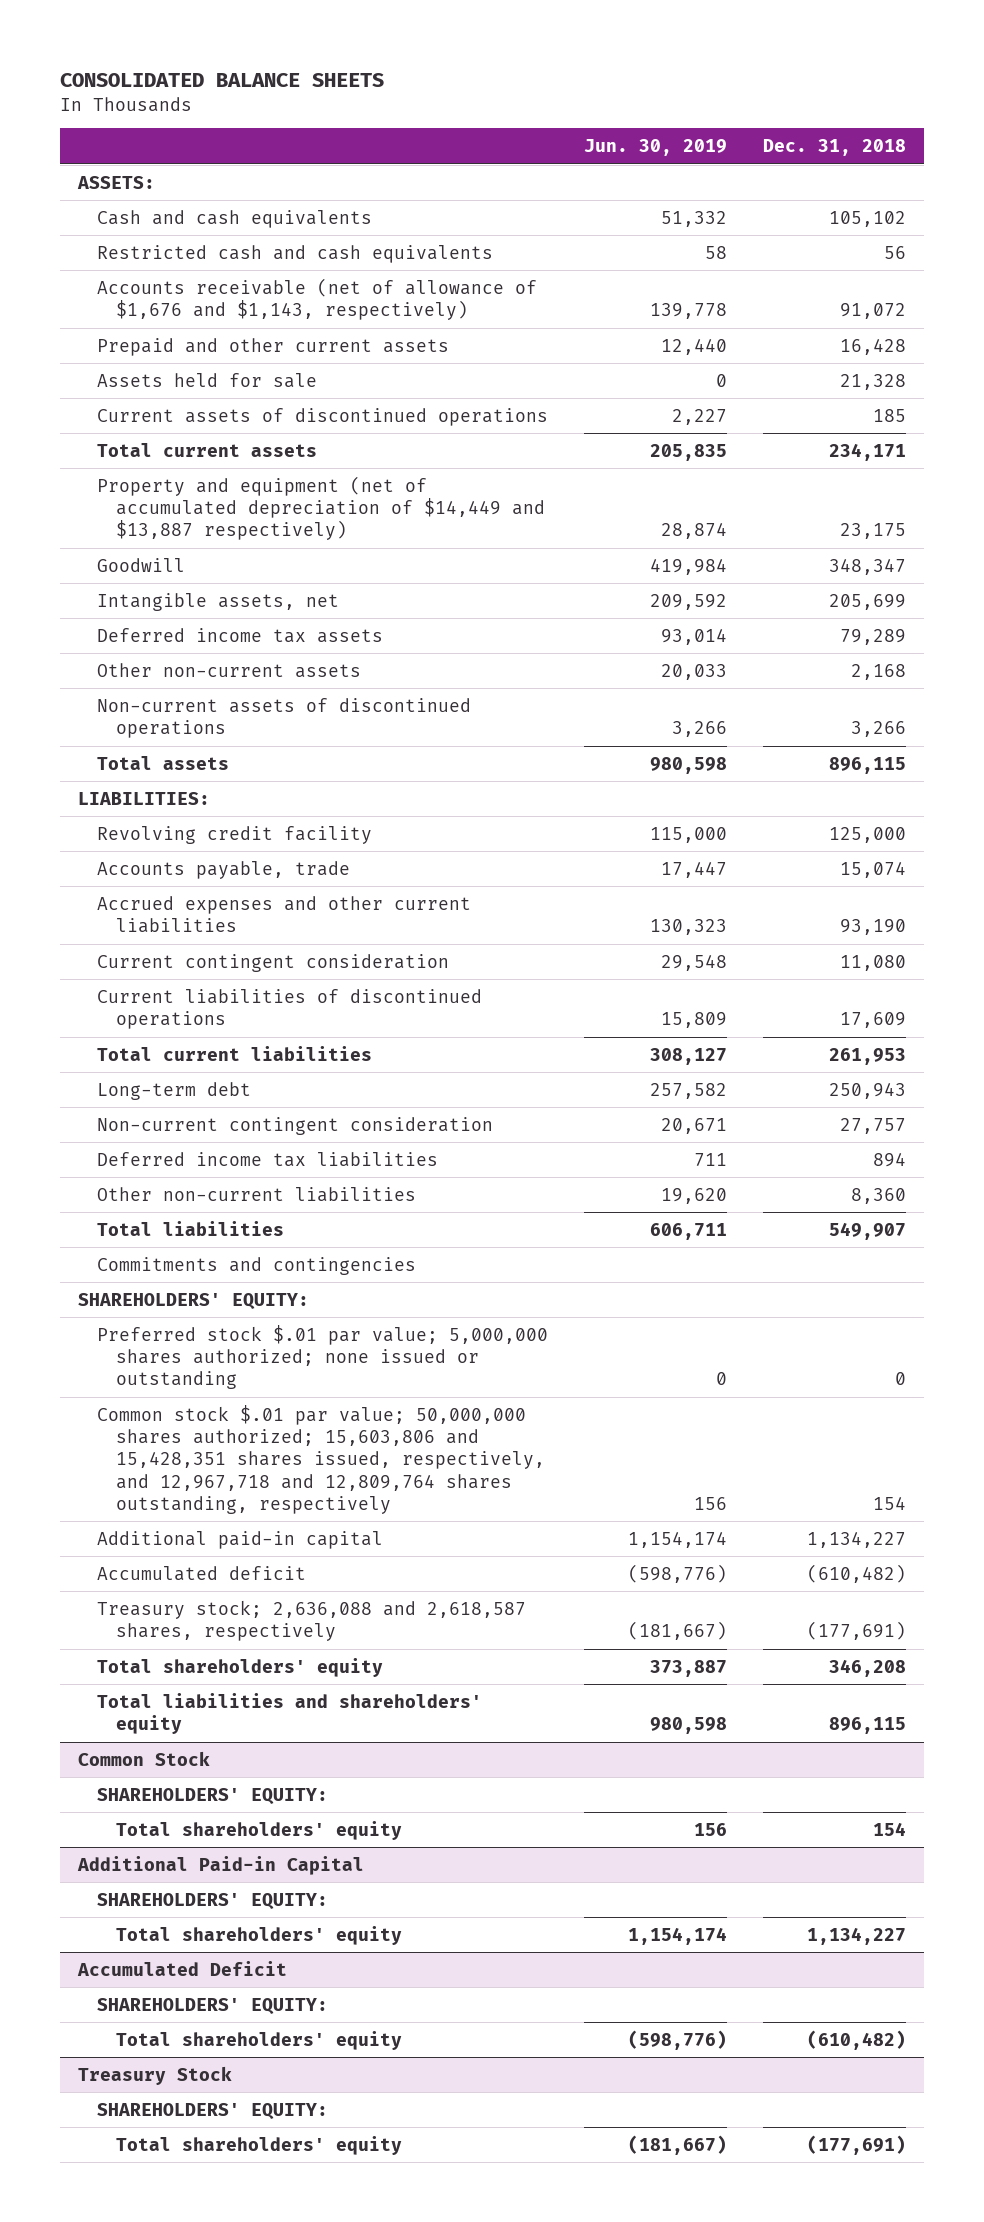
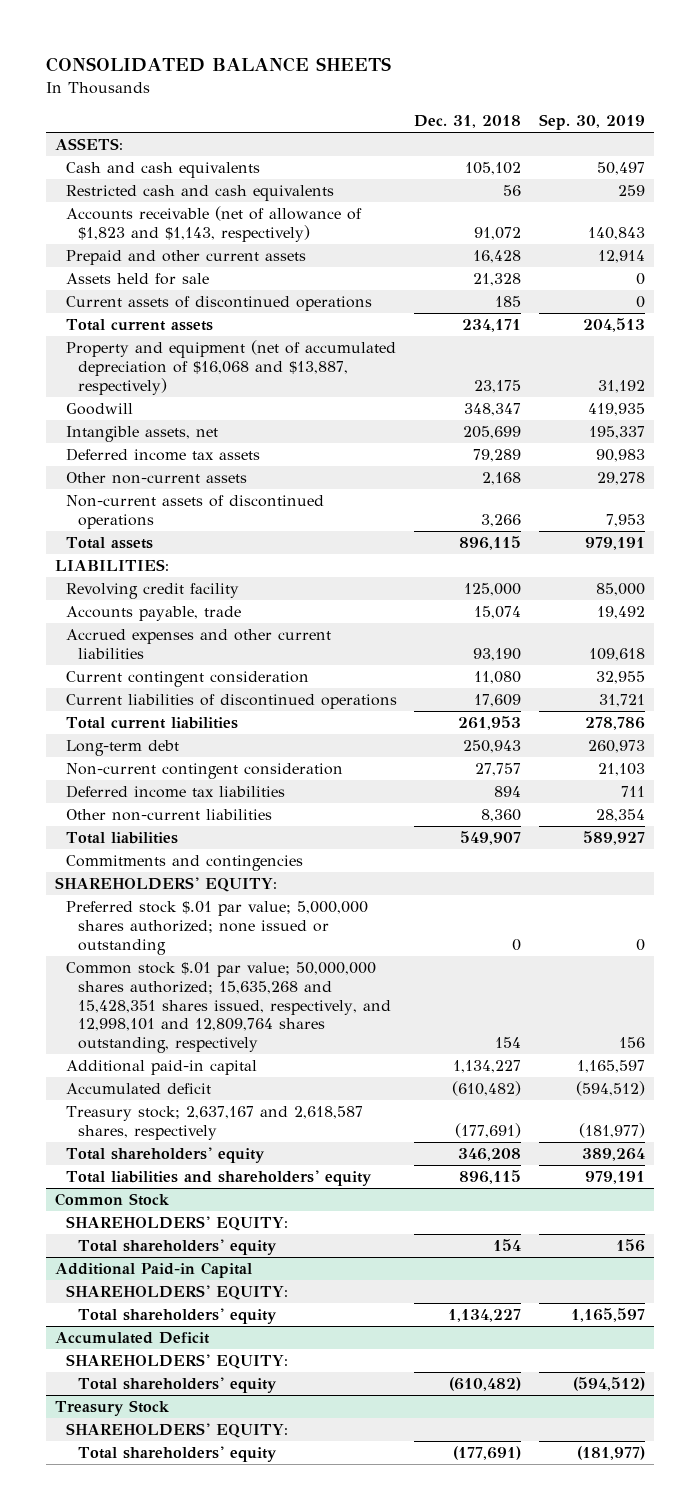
- | Jun. 30, 2019 | Dec. 31, 2018
+ | Dec. 31, 2018 | Sep. 30, 2019
- Accounts receivable (net of allowance of $1,676 and $1,143, respectively) | 139,778 | 91,072
+ Accounts receivable (net of allowance of $1,823 and $1,143, respectively) | 91,072 | 140,843
- Property and equipment (net of accumulated depreciation of $14,449 and $13,887 respectively) | 28,874 | 23,175
+ Property and equipment (net of accumulated depreciation of $16,068 and $13,887, respectively) | 23,175 | 31,192
- Common stock $.01 par value; 50,000,000 shares authorized; 15,603,806 and 15,428,351 shares issued, respectively, and 12,967,718 and 12,809,764 shares outstanding, respectively | 156 | 154
+ Common stock $.01 par value; 50,000,000 shares authorized; 15,635,268 and 15,428,351 shares issued, respectively, and 12,998,101 and 12,809,764 shares outstanding, respectively | 154 | 156
- Treasury stock; 2,636,088 and 2,618,587 shares, respectively | (181,667) | (177,691)
+ Treasury stock; 2,637,167 and 2,618,587 shares, respectively | (177,691) | (181,977)

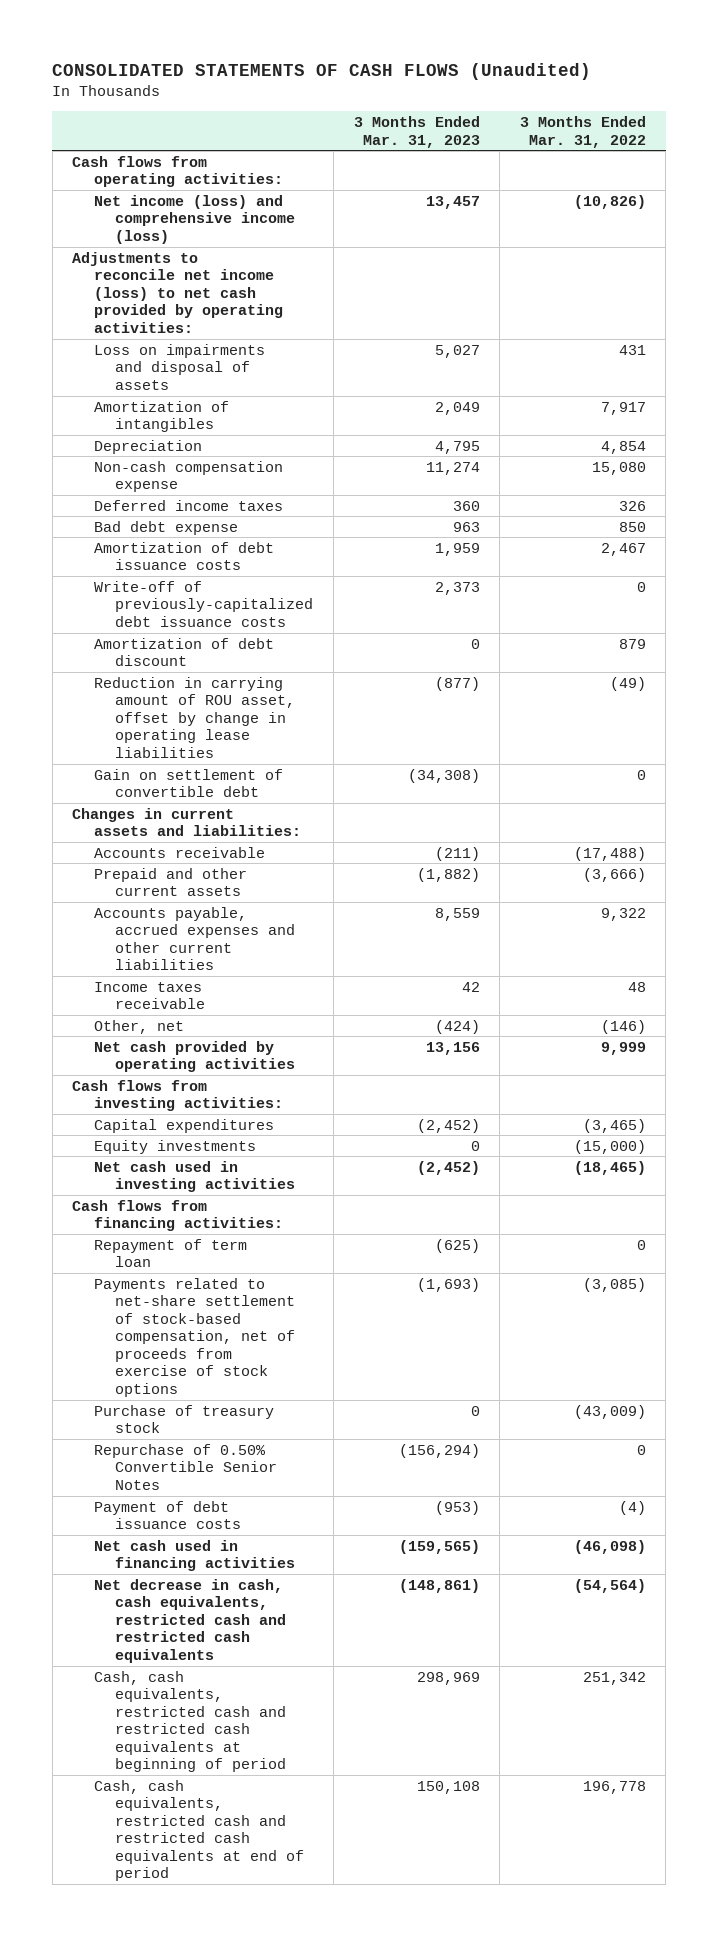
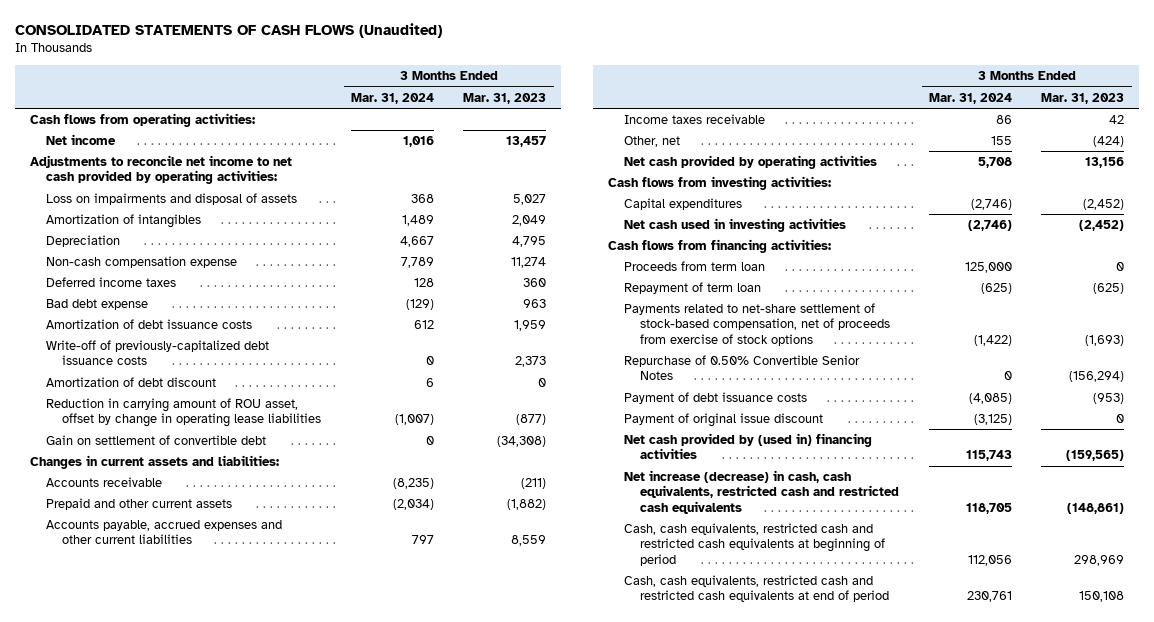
- | 3 Months Ended Mar. 31, 2023 | 3 Months Ended Mar. 31, 2022
+ | 3 Months Ended Mar. 31, 2024 | 3 Months Ended Mar. 31, 2023
- Net income (loss) and comprehensive income (loss) | 13,457 | (10,826)
- Adjustments to reconcile net income (loss) to net cash provided by operating activities:
+ Net income | 1,016 | 13,457
+ Adjustments to reconcile net income to net cash provided by operating activities:
- Equity investments | 0 | (15,000)
+ Proceeds from term loan | 125,000 | 0
- Purchase of treasury stock | 0 | (43,009)
- Net cash used in financing activities | (159,565) | (46,098)
- Net decrease in cash, cash equivalents, restricted cash and restricted cash equivalents | (148,861) | (54,564)
+ Payment of original issue discount | (3,125) | 0
+ Net cash provided by (used in) financing activities | 115,743 | (159,565)
+ Net increase (decrease) in cash, cash equivalents, restricted cash and restricted cash equivalents | 118,705 | (148,861)

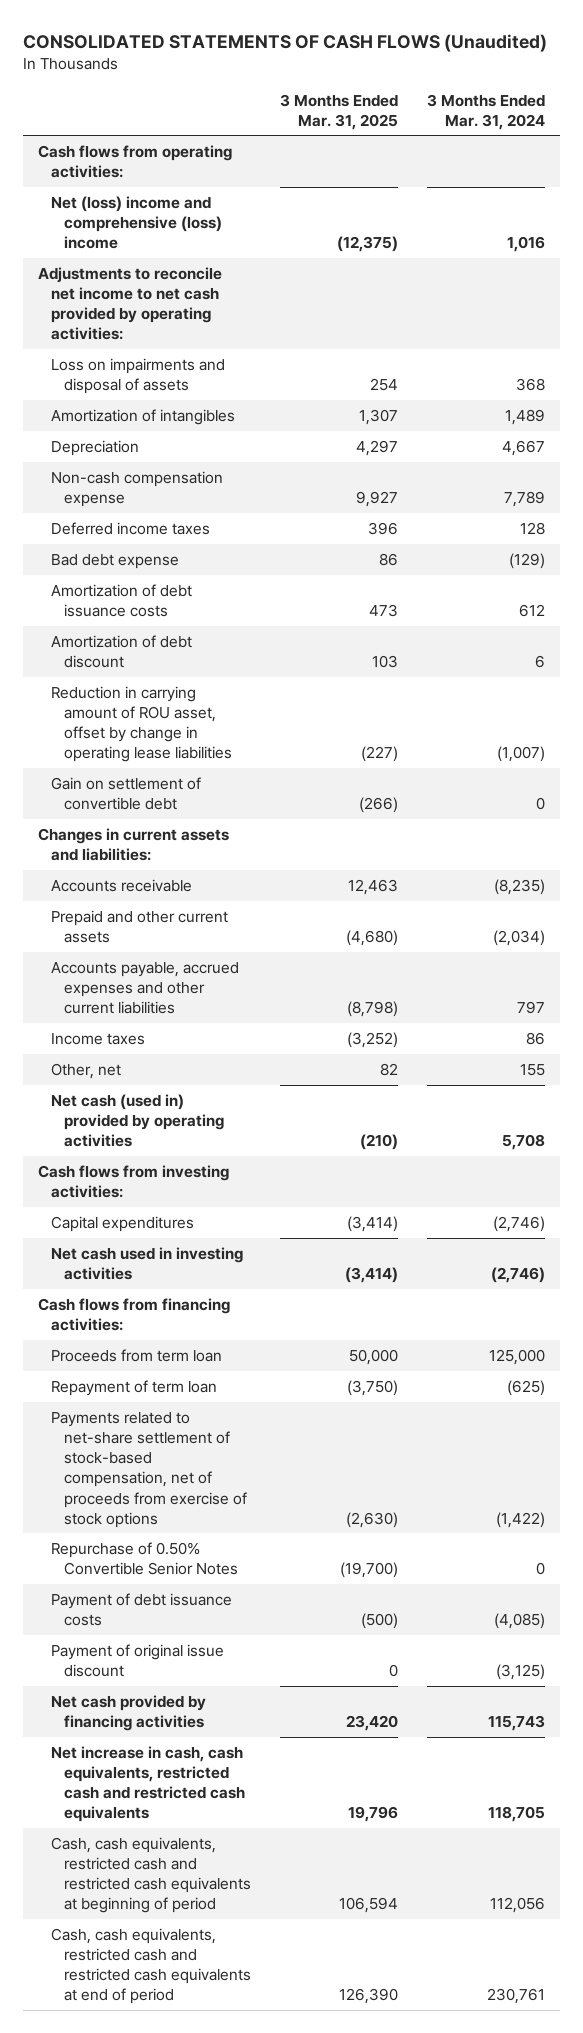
- | 3 Months Ended Mar. 31, 2024 | 3 Months Ended Mar. 31, 2023
+ | 3 Months Ended Mar. 31, 2025 | 3 Months Ended Mar. 31, 2024
- Net income | 1,016 | 13,457
+ Net (loss) income and comprehensive (loss) income | (12,375) | 1,016
- Write-off of previously-capitalized debt issuance costs | 0 | 2,373
- Income taxes receivable | 86 | 42
+ Income taxes | (3,252) | 86
- Net cash provided by operating activities | 5,708 | 13,156
+ Net cash (used in) provided by operating activities | (210) | 5,708
- Net cash provided by (used in) financing activities | 115,743 | (159,565)
- Net increase (decrease) in cash, cash equivalents, restricted cash and restricted cash equivalents | 118,705 | (148,861)
+ Net cash provided by financing activities | 23,420 | 115,743
+ Net increase in cash, cash equivalents, restricted cash and restricted cash equivalents | 19,796 | 118,705

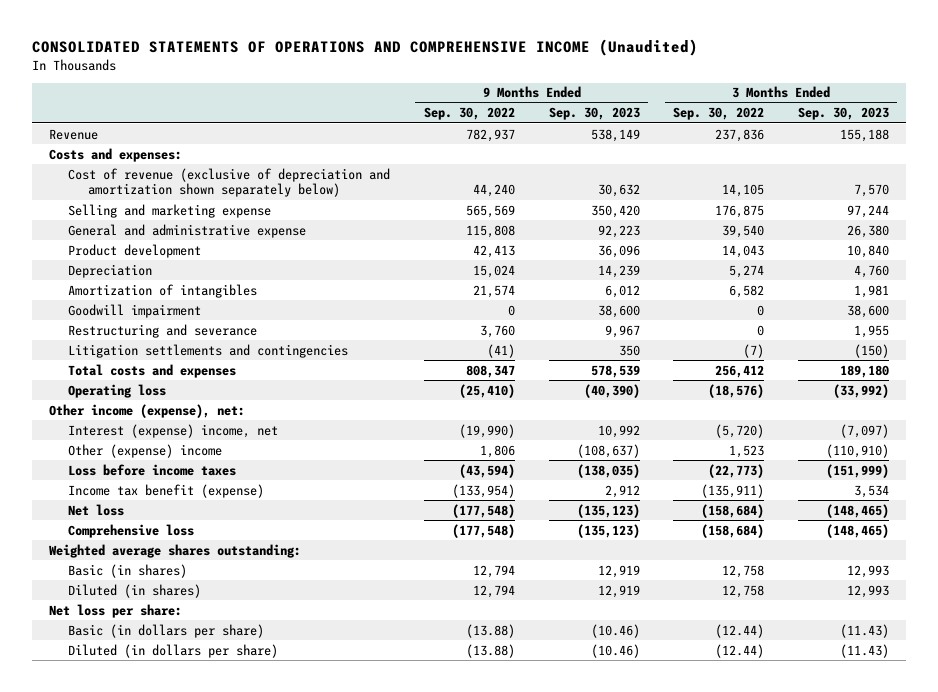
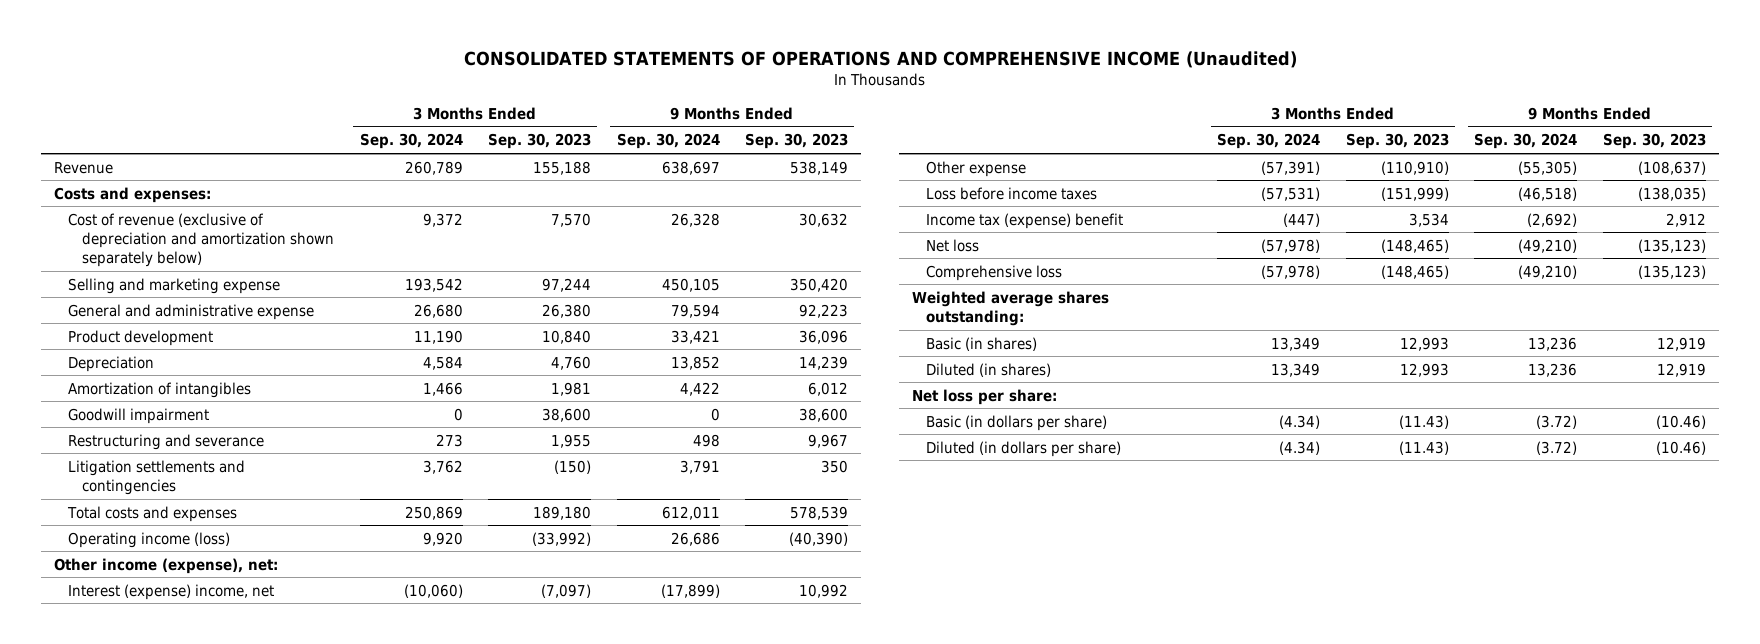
- | 9 Months Ended Sep. 30, 2022 | 9 Months Ended Sep. 30, 2023 | 3 Months Ended Sep. 30, 2022 | 3 Months Ended Sep. 30, 2023
+ | 3 Months Ended Sep. 30, 2024 | 3 Months Ended Sep. 30, 2023 | 9 Months Ended Sep. 30, 2024 | 9 Months Ended Sep. 30, 2023
- Operating loss | (25,410) | (40,390) | (18,576) | (33,992)
+ Operating income (loss) | 9,920 | (33,992) | 26,686 | (40,390)
- Other (expense) income | 1,806 | (108,637) | 1,523 | (110,910)
+ Other expense | (57,391) | (110,910) | (55,305) | (108,637)
- Income tax benefit (expense) | (133,954) | 2,912 | (135,911) | 3,534
+ Income tax (expense) benefit | (447) | 3,534 | (2,692) | 2,912

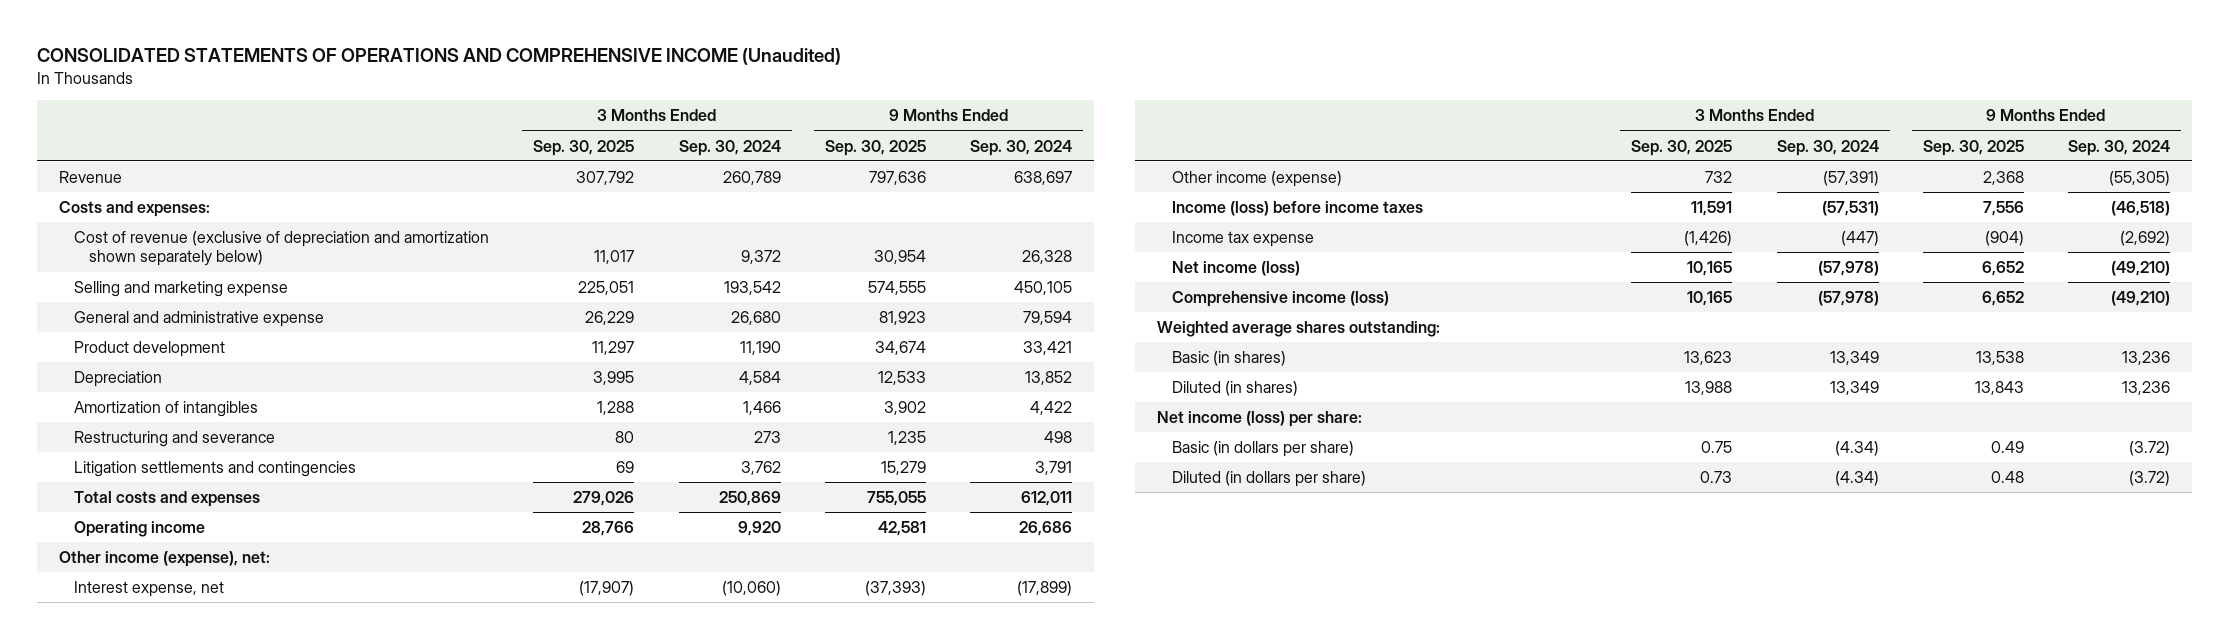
- | 3 Months Ended Sep. 30, 2024 | 3 Months Ended Sep. 30, 2023 | 9 Months Ended Sep. 30, 2024 | 9 Months Ended Sep. 30, 2023
+ | 3 Months Ended Sep. 30, 2025 | 3 Months Ended Sep. 30, 2024 | 9 Months Ended Sep. 30, 2025 | 9 Months Ended Sep. 30, 2024
- Goodwill impairment | 0 | 38,600 | 0 | 38,600
- Operating income (loss) | 9,920 | (33,992) | 26,686 | (40,390)
+ Operating income | 28,766 | 9,920 | 42,581 | 26,686
- Interest (expense) income, net | (10,060) | (7,097) | (17,899) | 10,992
- Other expense | (57,391) | (110,910) | (55,305) | (108,637)
- Loss before income taxes | (57,531) | (151,999) | (46,518) | (138,035)
- Income tax (expense) benefit | (447) | 3,534 | (2,692) | 2,912
- Net loss | (57,978) | (148,465) | (49,210) | (135,123)
- Comprehensive loss | (57,978) | (148,465) | (49,210) | (135,123)
+ Interest expense, net | (17,907) | (10,060) | (37,393) | (17,899)
+ Other income (expense) | 732 | (57,391) | 2,368 | (55,305)
+ Income (loss) before income taxes | 11,591 | (57,531) | 7,556 | (46,518)
+ Income tax expense | (1,426) | (447) | (904) | (2,692)
+ Net income (loss) | 10,165 | (57,978) | 6,652 | (49,210)
+ Comprehensive income (loss) | 10,165 | (57,978) | 6,652 | (49,210)
- Net loss per share:
+ Net income (loss) per share:

